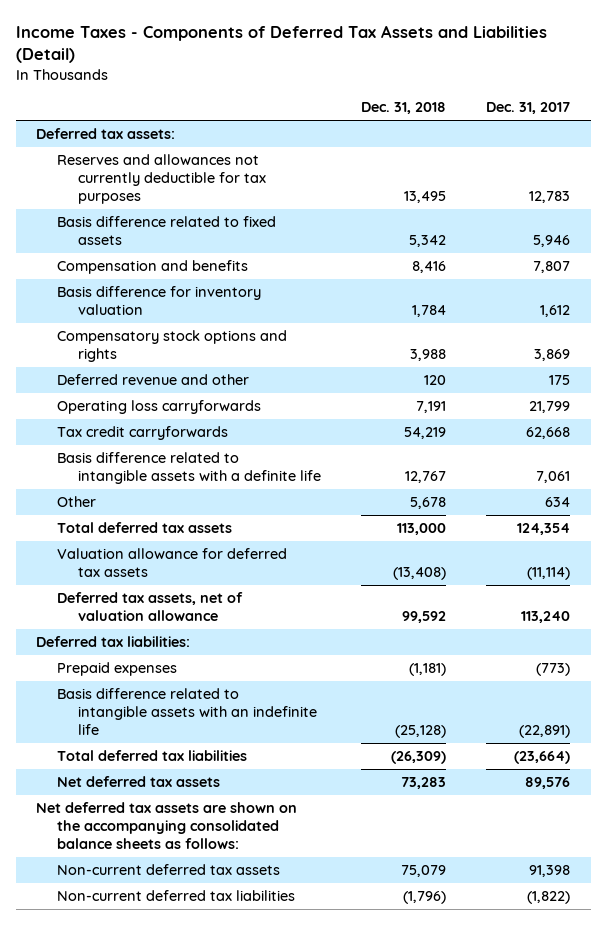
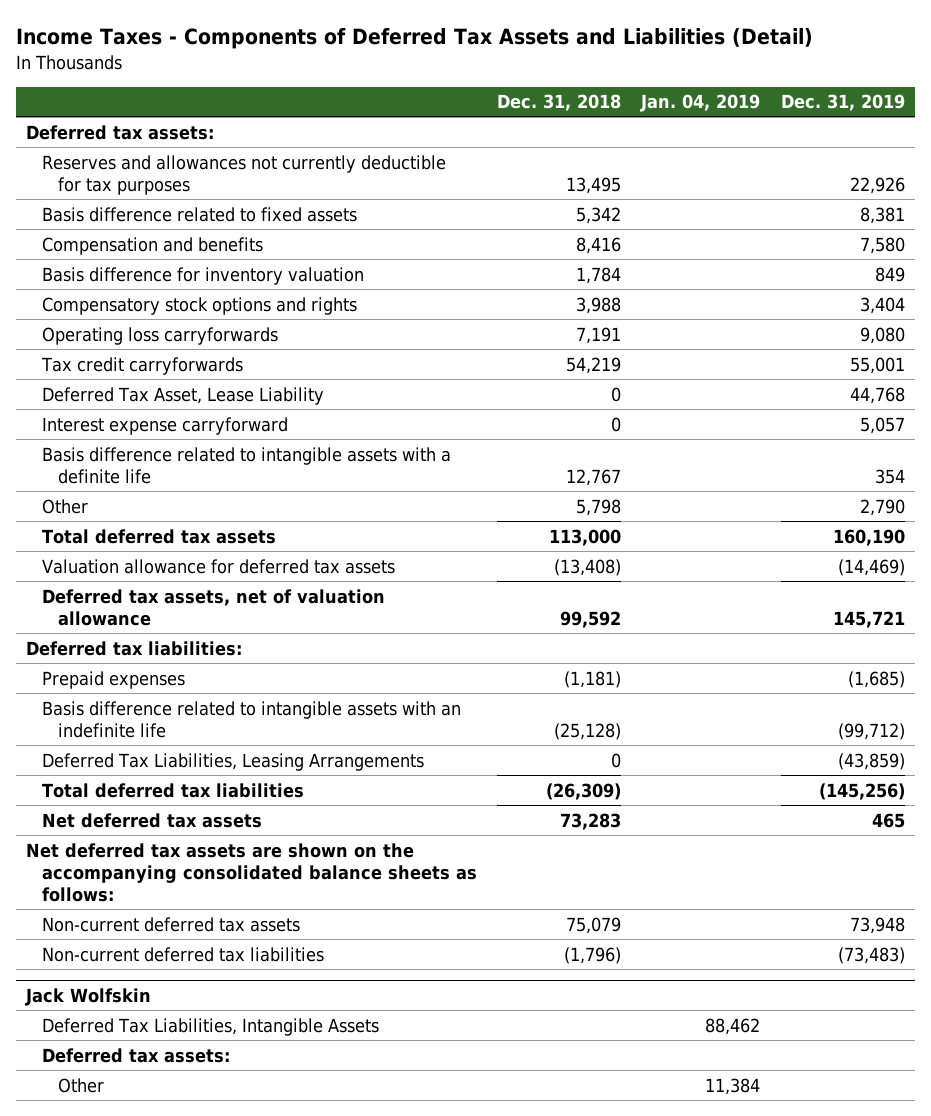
- | Dec. 31, 2018 | Dec. 31, 2017
+ | Dec. 31, 2018 | Jan. 04, 2019 | Dec. 31, 2019
- Deferred revenue and other | 120 | 175
+ Deferred Tax Asset, Lease Liability | 0 | | 44,768
+ Interest expense carryforward | 0 | | 5,057
- Other | 5,678 | 634
+ Other | 5,798 | | 2,790
+ Deferred Tax Liabilities, Leasing Arrangements | 0 | | (43,859)
+ Jack Wolfskin
+ Deferred Tax Liabilities, Intangible Assets | | 88,462 |
+ Deferred tax assets:
+ Other | | 11,384 |

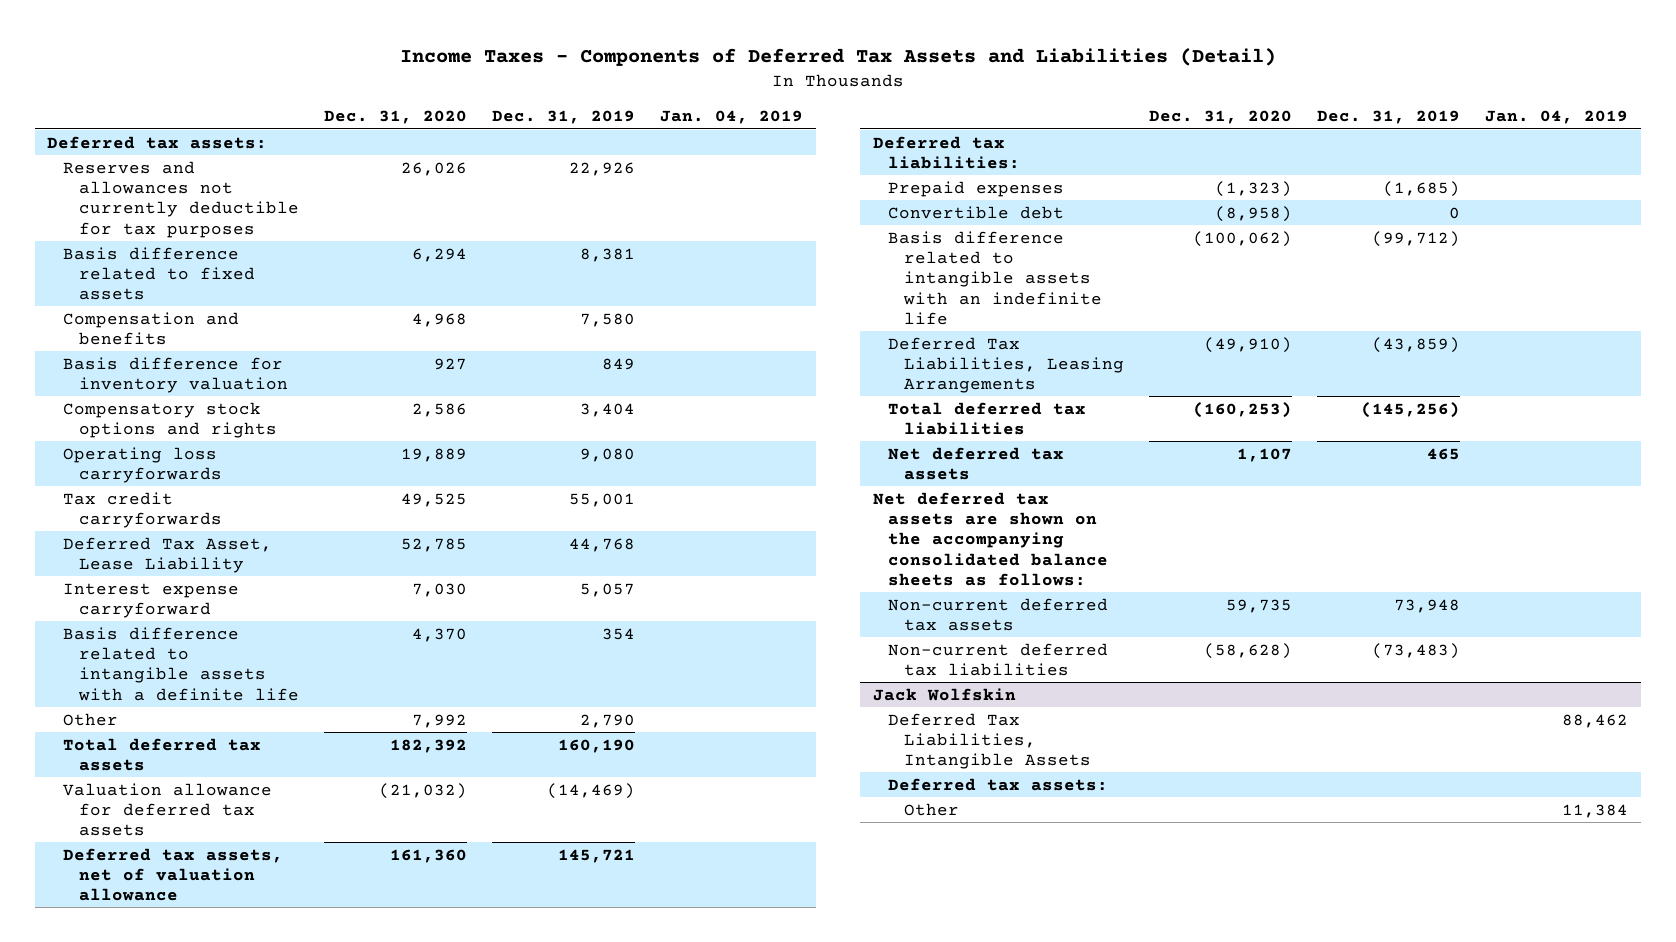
- | Dec. 31, 2018 | Jan. 04, 2019 | Dec. 31, 2019
+ | Dec. 31, 2020 | Dec. 31, 2019 | Jan. 04, 2019
+ Convertible debt | (8,958) | 0 |

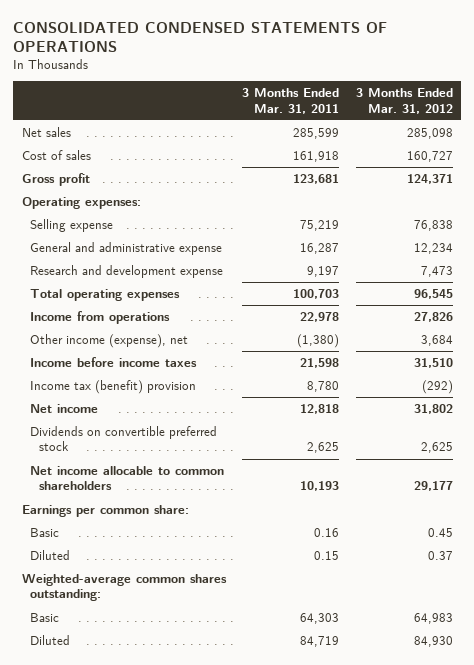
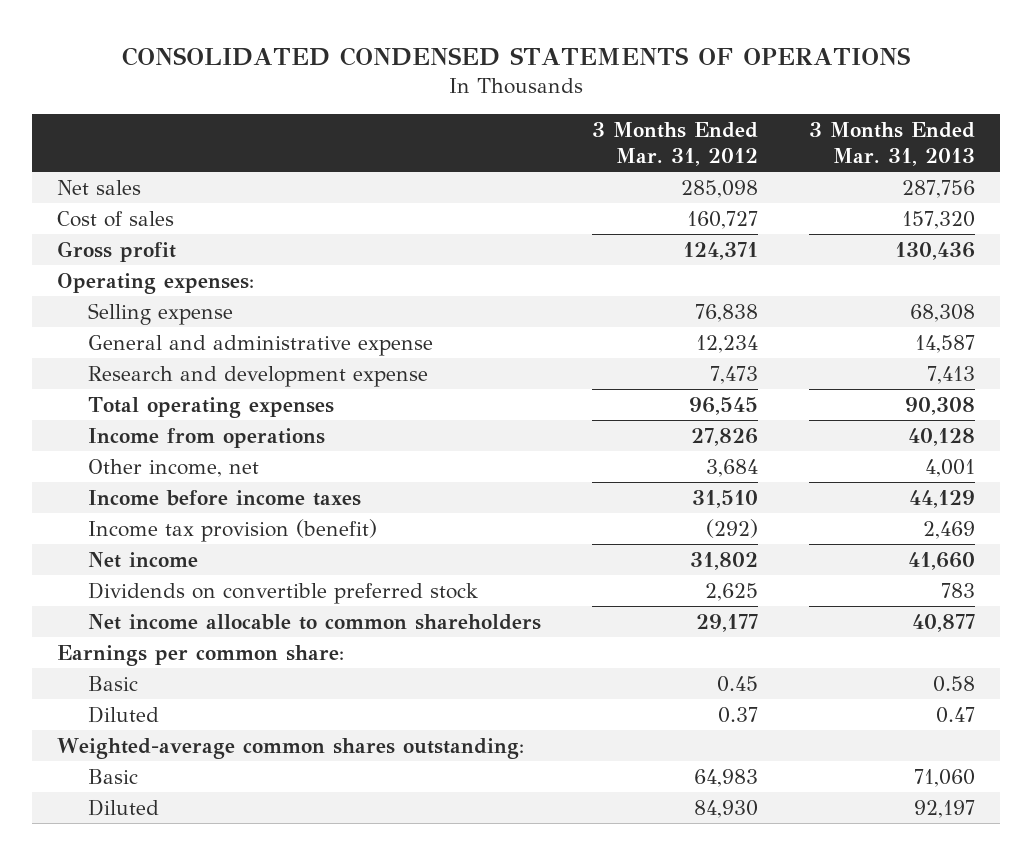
- | 3 Months Ended Mar. 31, 2011 | 3 Months Ended Mar. 31, 2012
+ | 3 Months Ended Mar. 31, 2012 | 3 Months Ended Mar. 31, 2013
- Other income (expense), net | (1,380) | 3,684
+ Other income, net | 3,684 | 4,001
- Income tax (benefit) provision | 8,780 | (292)
+ Income tax provision (benefit) | (292) | 2,469

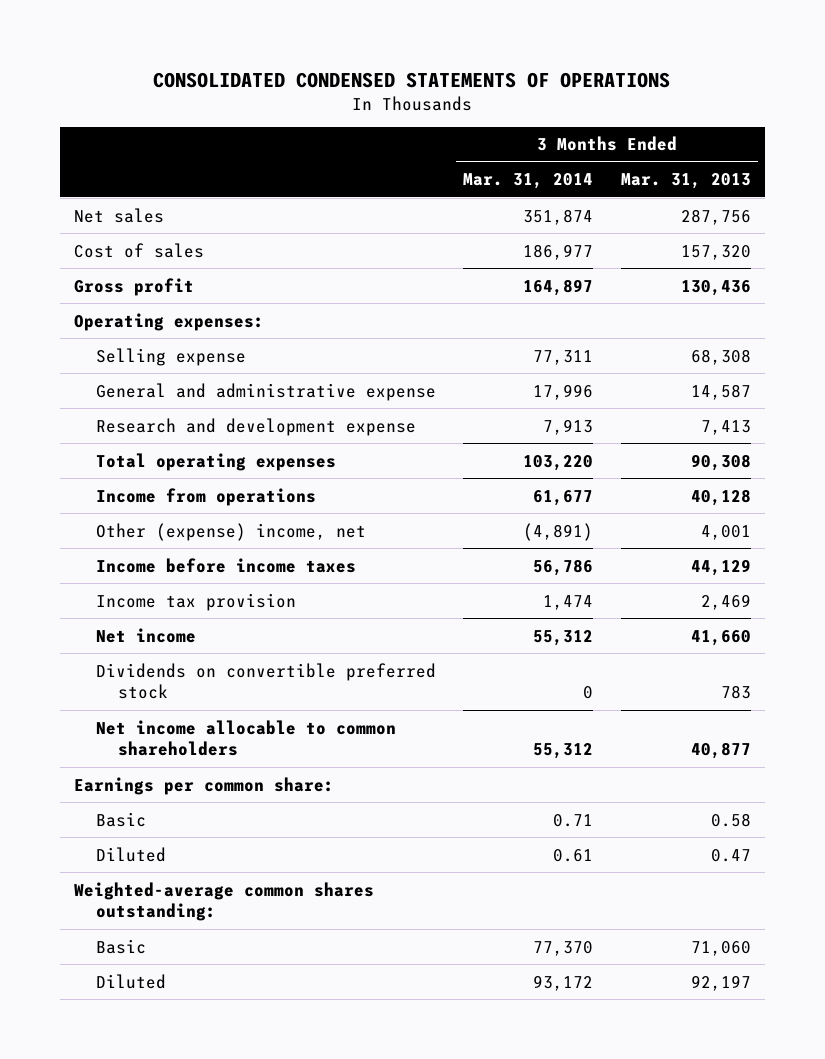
- | 3 Months Ended Mar. 31, 2012 | 3 Months Ended Mar. 31, 2013
+ | 3 Months Ended Mar. 31, 2014 | 3 Months Ended Mar. 31, 2013
- Other income, net | 3,684 | 4,001
+ Other (expense) income, net | (4,891) | 4,001
- Income tax provision (benefit) | (292) | 2,469
+ Income tax provision | 1,474 | 2,469

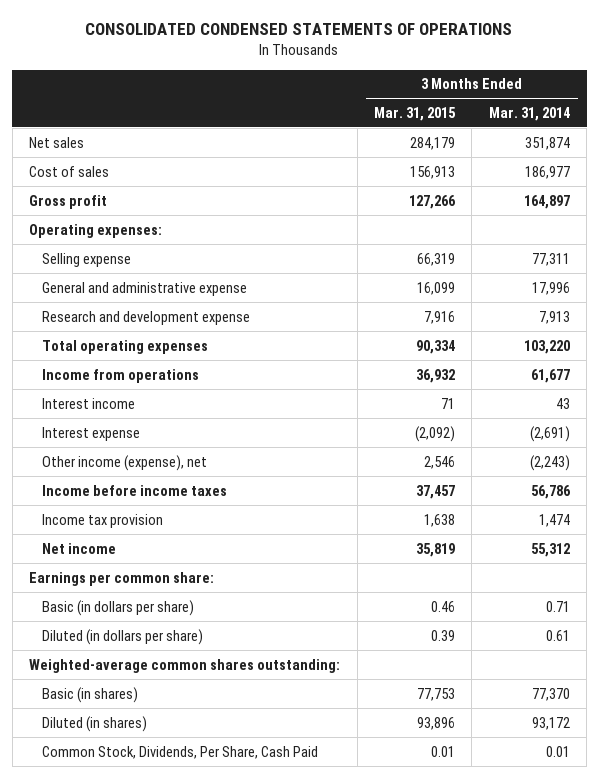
- | 3 Months Ended Mar. 31, 2014 | 3 Months Ended Mar. 31, 2013
+ | 3 Months Ended Mar. 31, 2015 | 3 Months Ended Mar. 31, 2014
- Other (expense) income, net | (4,891) | 4,001
+ Interest income | 71 | 43
+ Interest expense | (2,092) | (2,691)
+ Other income (expense), net | 2,546 | (2,243)
- Dividends on convertible preferred stock | 0 | 783
- Net income allocable to common shareholders | 55,312 | 40,877
- Basic | 0.71 | 0.58
- Diluted | 0.61 | 0.47
+ Basic (in dollars per share) | 0.46 | 0.71
+ Diluted (in dollars per share) | 0.39 | 0.61
- Basic | 77,370 | 71,060
- Diluted | 93,172 | 92,197
+ Basic (in shares) | 77,753 | 77,370
+ Diluted (in shares) | 93,896 | 93,172
+ Common Stock, Dividends, Per Share, Cash Paid | 0.01 | 0.01

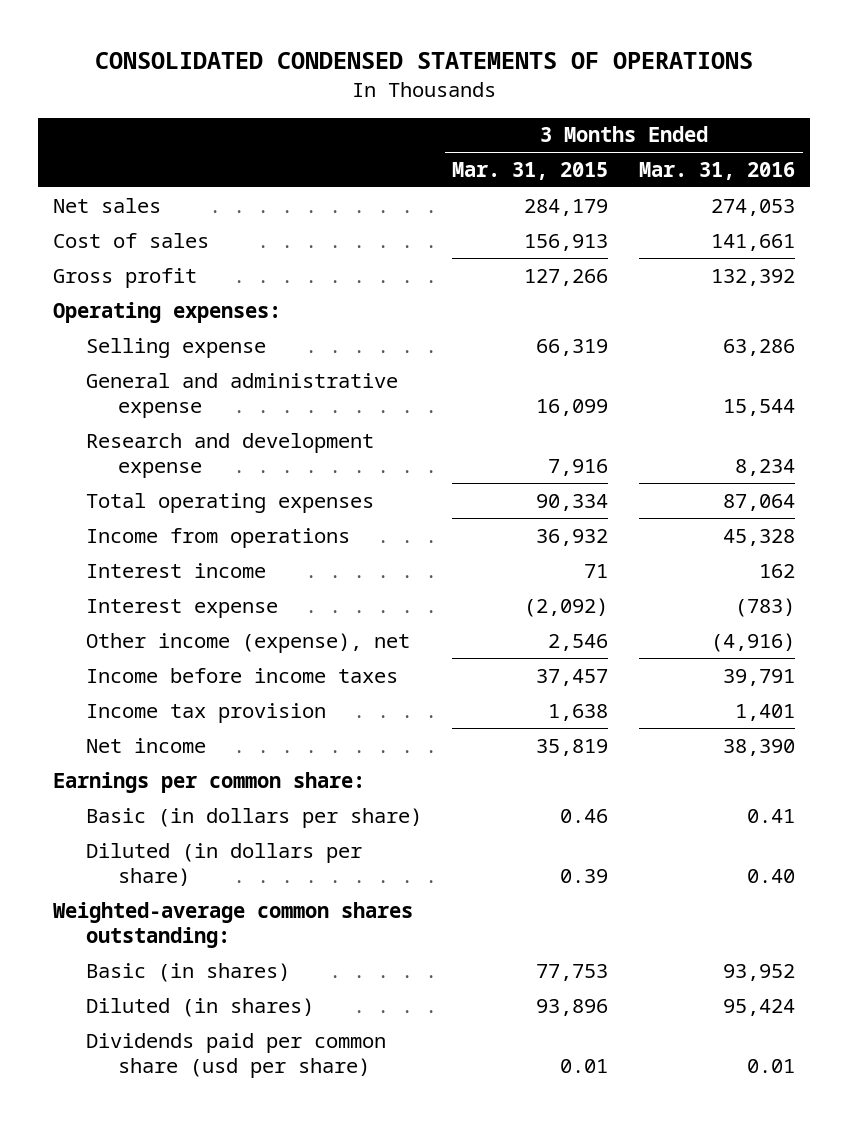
- | 3 Months Ended Mar. 31, 2015 | 3 Months Ended Mar. 31, 2014
+ | 3 Months Ended Mar. 31, 2015 | 3 Months Ended Mar. 31, 2016
- Common Stock, Dividends, Per Share, Cash Paid | 0.01 | 0.01
+ Dividends paid per common share (usd per share) | 0.01 | 0.01

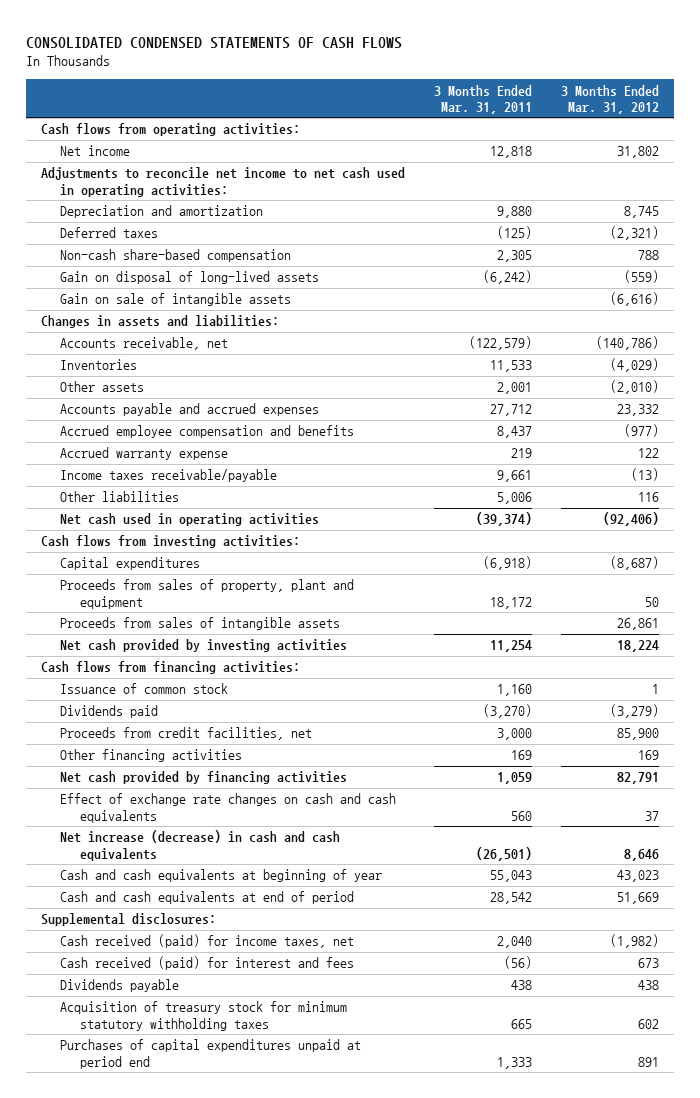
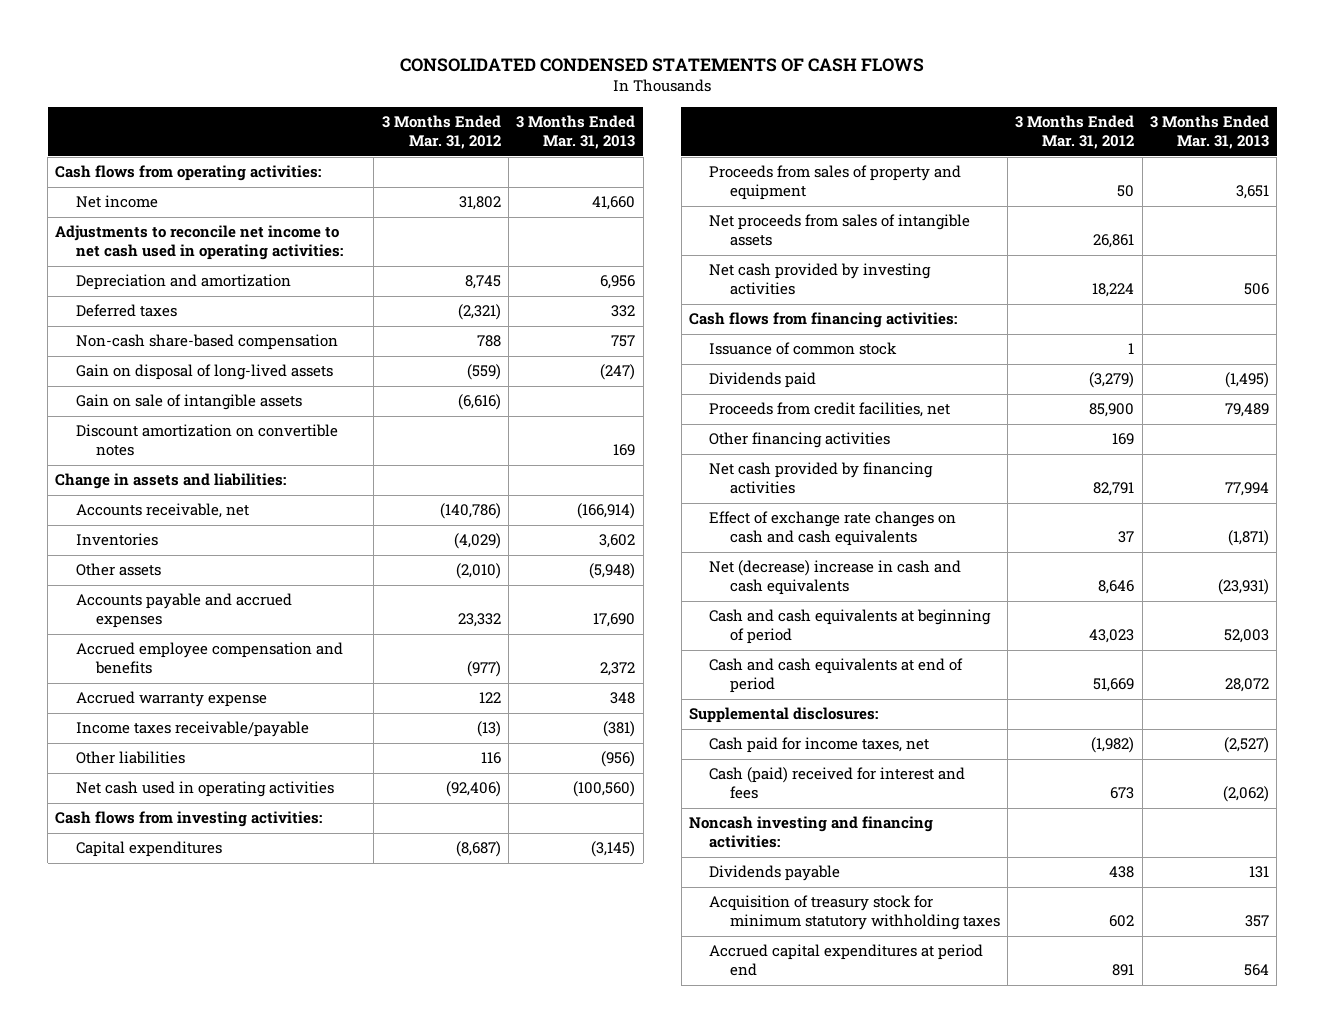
- | 3 Months Ended Mar. 31, 2011 | 3 Months Ended Mar. 31, 2012
+ | 3 Months Ended Mar. 31, 2012 | 3 Months Ended Mar. 31, 2013
- Changes in assets and liabilities:
+ Discount amortization on convertible notes | | 169
+ Change in assets and liabilities:
- Proceeds from sales of property, plant and equipment | 18,172 | 50
- Proceeds from sales of intangible assets | | 26,861
+ Proceeds from sales of property and equipment | 50 | 3,651
+ Net proceeds from sales of intangible assets | 26,861 |
- Net increase (decrease) in cash and cash equivalents | (26,501) | 8,646
- Cash and cash equivalents at beginning of year | 55,043 | 43,023
+ Net (decrease) increase in cash and cash equivalents | 8,646 | (23,931)
+ Cash and cash equivalents at beginning of period | 43,023 | 52,003
- Cash received (paid) for income taxes, net | 2,040 | (1,982)
- Cash received (paid) for interest and fees | (56) | 673
+ Cash paid for income taxes, net | (1,982) | (2,527)
+ Cash (paid) received for interest and fees | 673 | (2,062)
+ Noncash investing and financing activities:
- Purchases of capital expenditures unpaid at period end | 1,333 | 891
+ Accrued capital expenditures at period end | 891 | 564

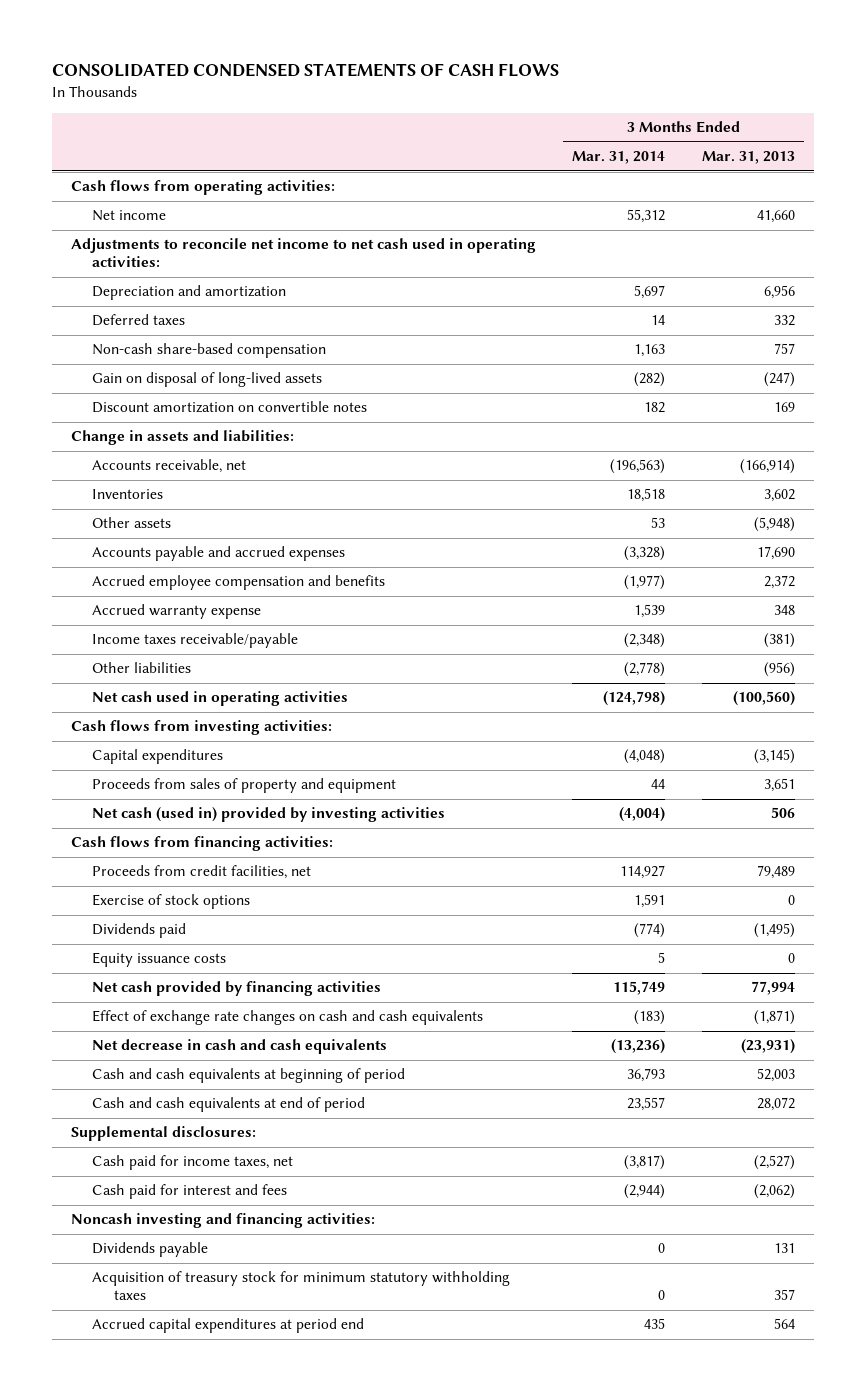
- | 3 Months Ended Mar. 31, 2012 | 3 Months Ended Mar. 31, 2013
+ | 3 Months Ended Mar. 31, 2014 | 3 Months Ended Mar. 31, 2013
- Gain on sale of intangible assets | (6,616) |
- Net proceeds from sales of intangible assets | 26,861 |
- Net cash provided by investing activities | 18,224 | 506
+ Net cash (used in) provided by investing activities | (4,004) | 506
- Issuance of common stock | 1 |
- Other financing activities | 169 |
+ Exercise of stock options | 1,591 | 0
moved down: Dividends paid | (774) | (1,495)
+ Equity issuance costs | 5 | 0
- Net (decrease) increase in cash and cash equivalents | 8,646 | (23,931)
+ Net decrease in cash and cash equivalents | (13,236) | (23,931)
- Cash (paid) received for interest and fees | 673 | (2,062)
+ Cash paid for interest and fees | (2,944) | (2,062)

